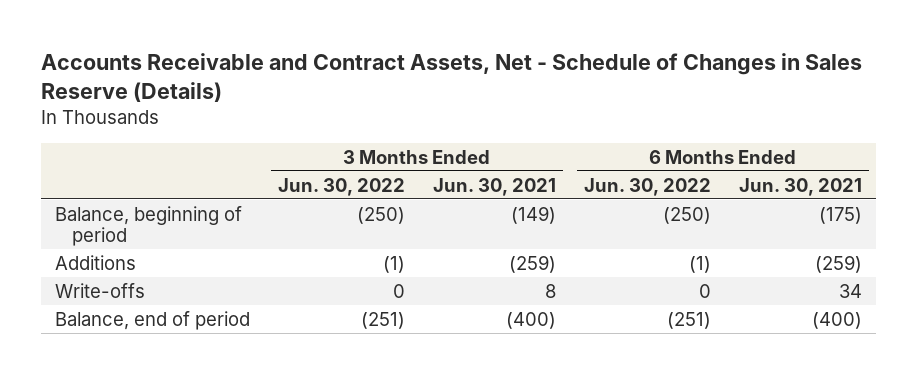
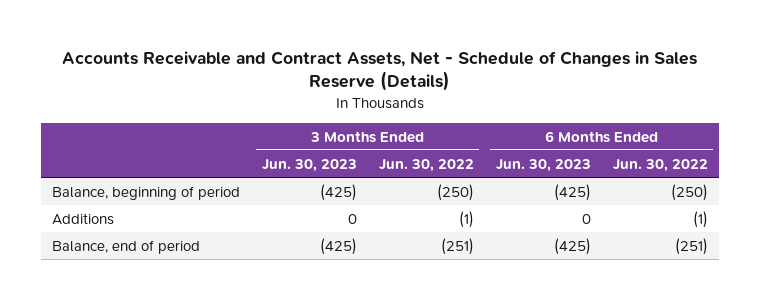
- | 3 Months Ended Jun. 30, 2022 | 3 Months Ended Jun. 30, 2021 | 6 Months Ended Jun. 30, 2022 | 6 Months Ended Jun. 30, 2021
+ | 3 Months Ended Jun. 30, 2023 | 3 Months Ended Jun. 30, 2022 | 6 Months Ended Jun. 30, 2023 | 6 Months Ended Jun. 30, 2022
- Write-offs | 0 | 8 | 0 | 34

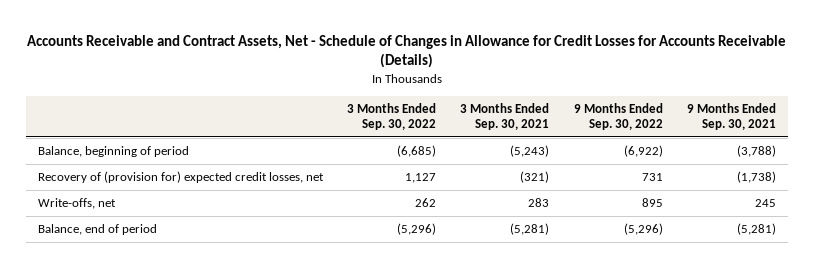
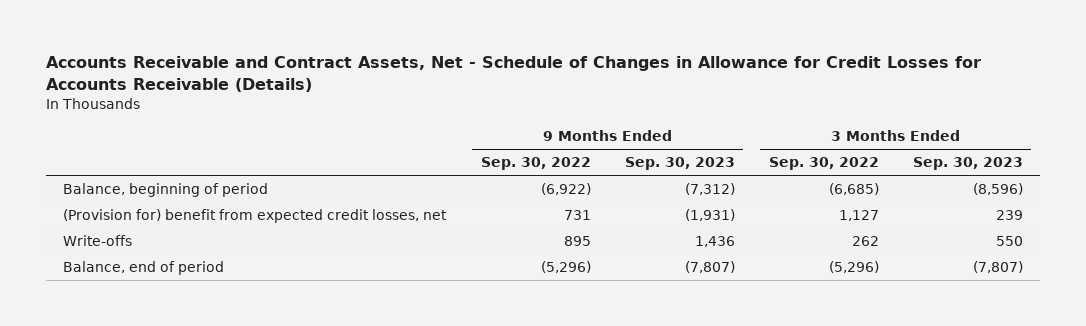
- | 3 Months Ended Sep. 30, 2022 | 3 Months Ended Sep. 30, 2021 | 9 Months Ended Sep. 30, 2022 | 9 Months Ended Sep. 30, 2021
+ | 9 Months Ended Sep. 30, 2022 | 9 Months Ended Sep. 30, 2023 | 3 Months Ended Sep. 30, 2022 | 3 Months Ended Sep. 30, 2023
- Recovery of (provision for) expected credit losses, net | 1,127 | (321) | 731 | (1,738)
- Write-offs, net | 262 | 283 | 895 | 245
+ (Provision for) benefit from expected credit losses, net | 731 | (1,931) | 1,127 | 239
+ Write-offs | 895 | 1,436 | 262 | 550

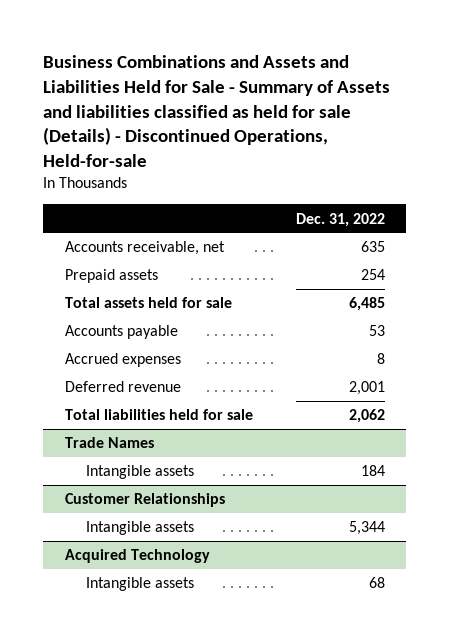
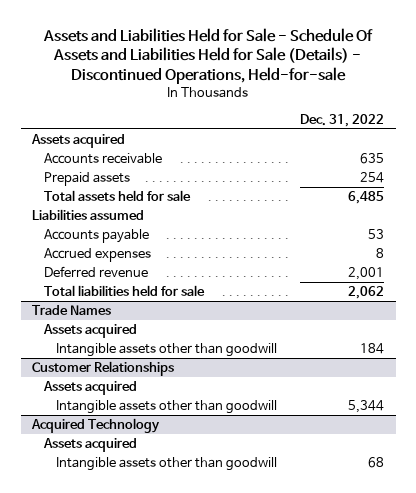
- Business Combinations and Assets and Liabilities Held for Sale - Summary of Assets and liabilities classified as held for sale (Details) - Discontinued Operations, Held-for-sale
+ Assets and Liabilities Held for Sale - Schedule Of Assets and Liabilities Held for Sale (Details) - Discontinued Operations, Held-for-sale
- Accounts receivable, net | 635
+ Assets acquired
+ Accounts receivable | 635
+ Liabilities assumed
@ Trade Names
- Intangible assets | 184
+ Assets acquired
+ Intangible assets other than goodwill | 184
@ Customer Relationships
- Intangible assets | 5,344
+ Assets acquired
+ Intangible assets other than goodwill | 5,344
@ Acquired Technology
- Intangible assets | 68
+ Assets acquired
+ Intangible assets other than goodwill | 68

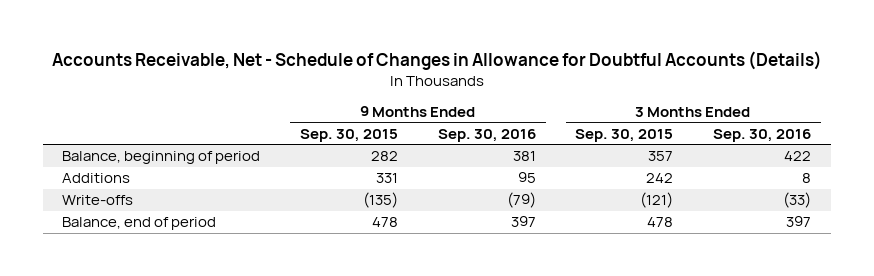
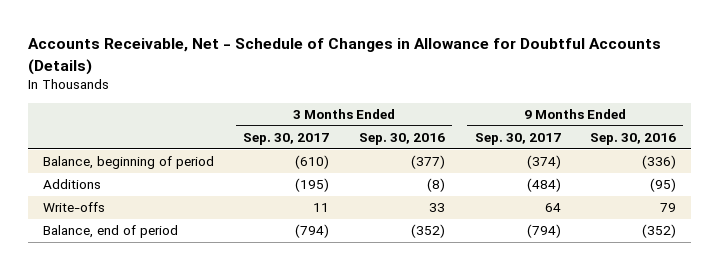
- | 9 Months Ended Sep. 30, 2015 | 9 Months Ended Sep. 30, 2016 | 3 Months Ended Sep. 30, 2015 | 3 Months Ended Sep. 30, 2016
+ | 3 Months Ended Sep. 30, 2017 | 3 Months Ended Sep. 30, 2016 | 9 Months Ended Sep. 30, 2017 | 9 Months Ended Sep. 30, 2016
- Balance, beginning of period | 282 | 381 | 357 | 422
- Additions | 331 | 95 | 242 | 8
- Write-offs | (135) | (79) | (121) | (33)
- Balance, end of period | 478 | 397 | 478 | 397
+ Balance, beginning of period | (610) | (377) | (374) | (336)
+ Additions | (195) | (8) | (484) | (95)
+ Write-offs | 11 | 33 | 64 | 79
+ Balance, end of period | (794) | (352) | (794) | (352)

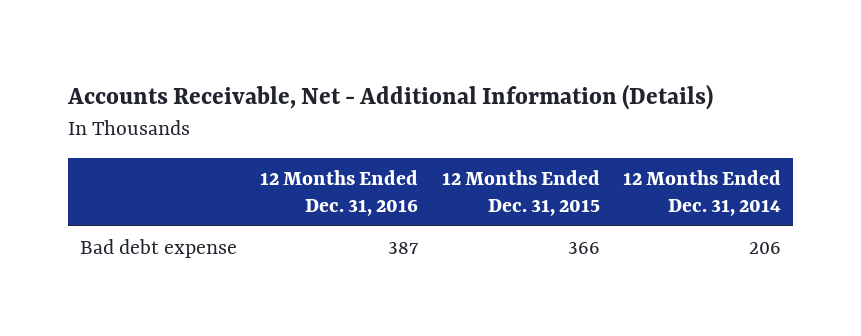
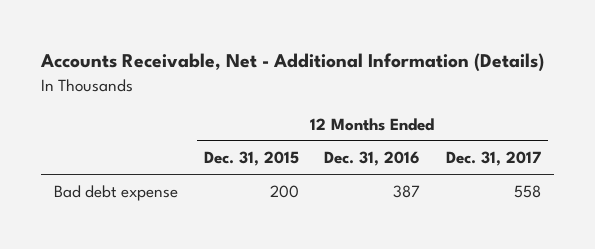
- | 12 Months Ended Dec. 31, 2016 | 12 Months Ended Dec. 31, 2015 | 12 Months Ended Dec. 31, 2014
+ | 12 Months Ended Dec. 31, 2015 | 12 Months Ended Dec. 31, 2016 | 12 Months Ended Dec. 31, 2017
- Bad debt expense | 387 | 366 | 206
+ Bad debt expense | 200 | 387 | 558

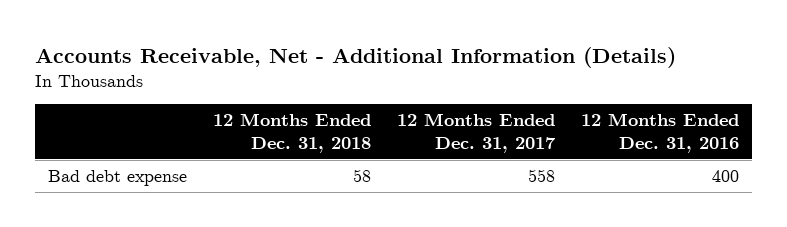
- | 12 Months Ended Dec. 31, 2015 | 12 Months Ended Dec. 31, 2016 | 12 Months Ended Dec. 31, 2017
+ | 12 Months Ended Dec. 31, 2018 | 12 Months Ended Dec. 31, 2017 | 12 Months Ended Dec. 31, 2016
- Bad debt expense | 200 | 387 | 558
+ Bad debt expense | 58 | 558 | 400

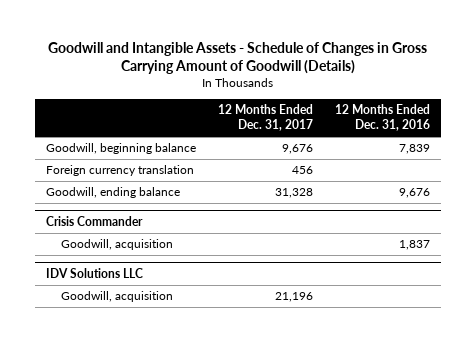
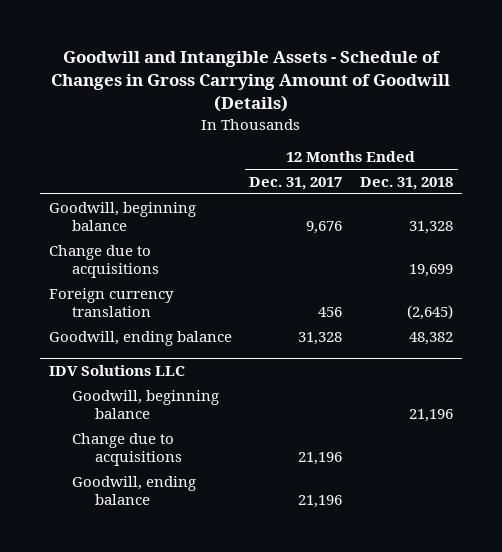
- | 12 Months Ended Dec. 31, 2017 | 12 Months Ended Dec. 31, 2016
+ | 12 Months Ended Dec. 31, 2017 | 12 Months Ended Dec. 31, 2018
+ Change due to acquisitions | | 19,699
- Crisis Commander
- Goodwill, acquisition | | 1,837
@ IDV Solutions LLC
- Goodwill, acquisition | 21,196 |
+ Goodwill, beginning balance | | 21,196
+ Change due to acquisitions | 21,196 |
+ Goodwill, ending balance | 21,196 |

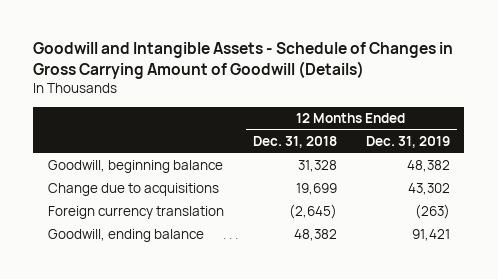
- | 12 Months Ended Dec. 31, 2017 | 12 Months Ended Dec. 31, 2018
+ | 12 Months Ended Dec. 31, 2018 | 12 Months Ended Dec. 31, 2019
- IDV Solutions LLC
- Goodwill, beginning balance | | 21,196
- Change due to acquisitions | 21,196 |
- Goodwill, ending balance | 21,196 |

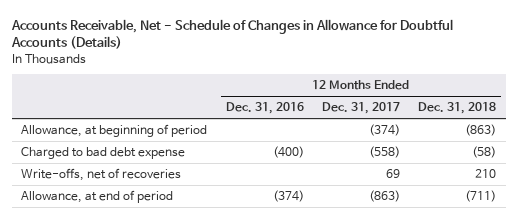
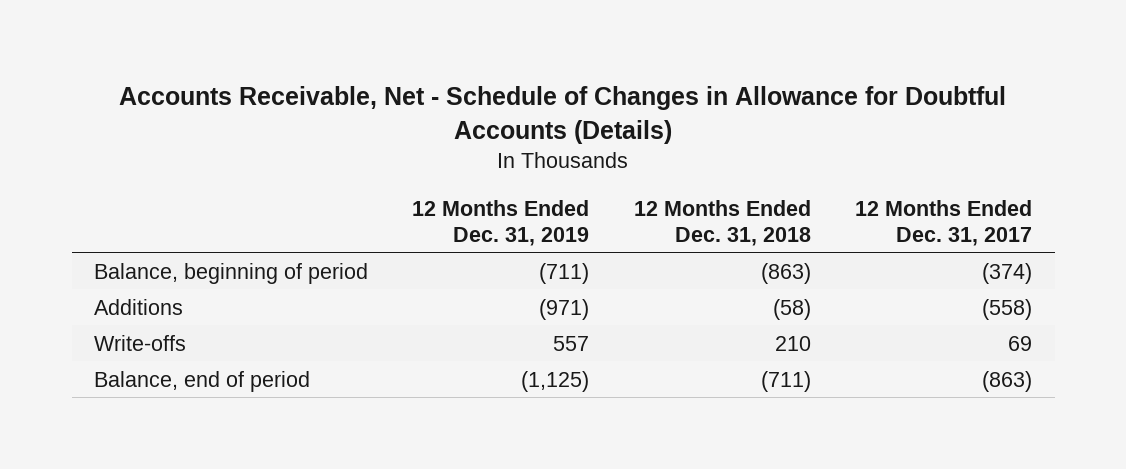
- | 12 Months Ended Dec. 31, 2016 | 12 Months Ended Dec. 31, 2017 | 12 Months Ended Dec. 31, 2018
+ | 12 Months Ended Dec. 31, 2019 | 12 Months Ended Dec. 31, 2018 | 12 Months Ended Dec. 31, 2017
- Allowance, at beginning of period | | (374) | (863)
- Charged to bad debt expense | (400) | (558) | (58)
- Write-offs, net of recoveries | | 69 | 210
- Allowance, at end of period | (374) | (863) | (711)
+ Balance, beginning of period | (711) | (863) | (374)
+ Additions | (971) | (58) | (558)
+ Write-offs | 557 | 210 | 69
+ Balance, end of period | (1,125) | (711) | (863)

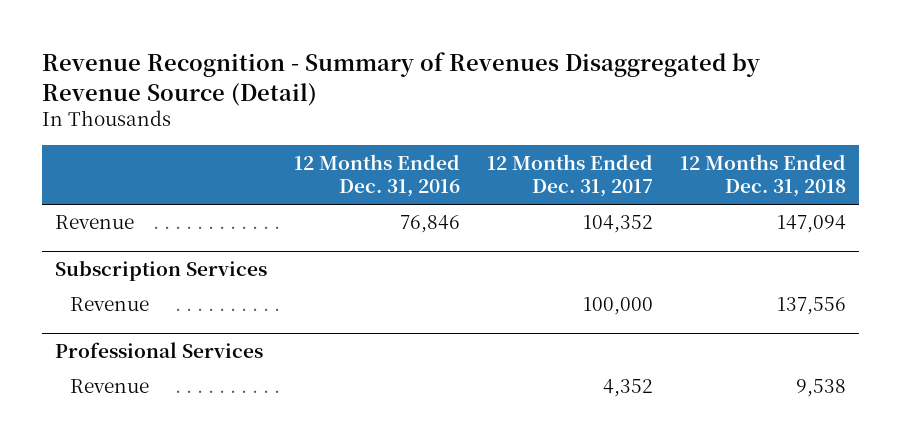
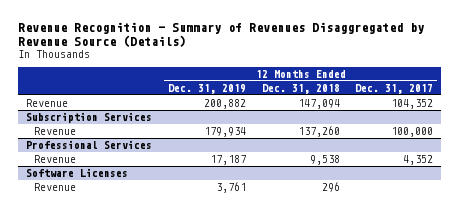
- Revenue Recognition - Summary of Revenues Disaggregated by Revenue Source (Detail)
+ Revenue Recognition - Summary of Revenues Disaggregated by Revenue Source (Details)
- | 12 Months Ended Dec. 31, 2016 | 12 Months Ended Dec. 31, 2017 | 12 Months Ended Dec. 31, 2018
+ | 12 Months Ended Dec. 31, 2019 | 12 Months Ended Dec. 31, 2018 | 12 Months Ended Dec. 31, 2017
@ Subscription Services
- Revenue | | 100,000 | 137,556
+ Revenue | 179,934 | 137,260 | 100,000
+ Software Licenses
+ Revenue | 3,761 | 296 |

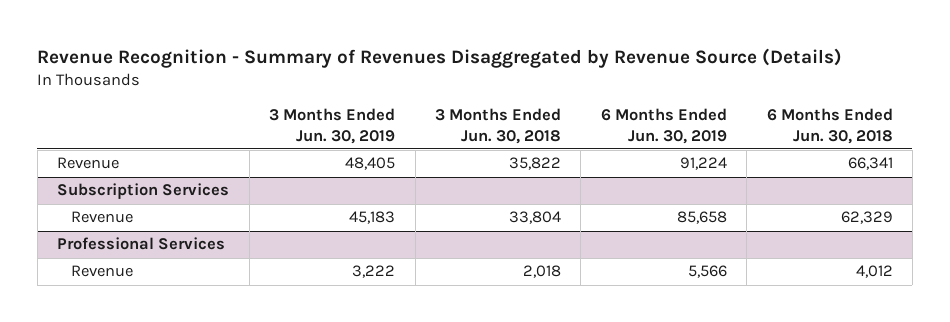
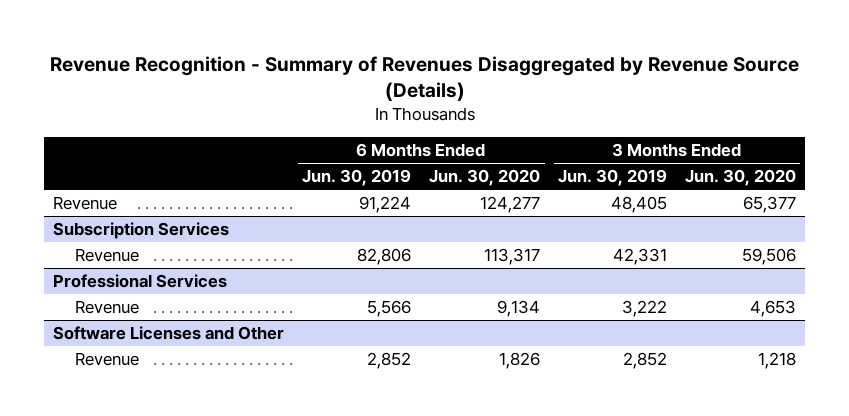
- | 3 Months Ended Jun. 30, 2019 | 3 Months Ended Jun. 30, 2018 | 6 Months Ended Jun. 30, 2019 | 6 Months Ended Jun. 30, 2018
+ | 6 Months Ended Jun. 30, 2019 | 6 Months Ended Jun. 30, 2020 | 3 Months Ended Jun. 30, 2019 | 3 Months Ended Jun. 30, 2020
@ Subscription Services
- Revenue | 45,183 | 33,804 | 85,658 | 62,329
+ Revenue | 82,806 | 113,317 | 42,331 | 59,506
+ Software Licenses and Other
+ Revenue | 2,852 | 1,826 | 2,852 | 1,218

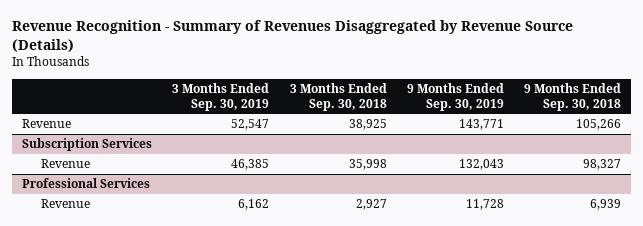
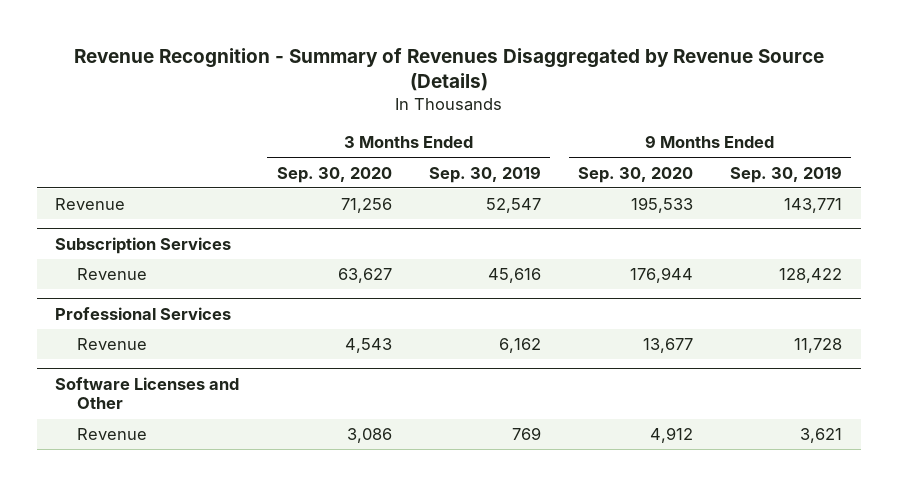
- | 3 Months Ended Sep. 30, 2019 | 3 Months Ended Sep. 30, 2018 | 9 Months Ended Sep. 30, 2019 | 9 Months Ended Sep. 30, 2018
+ | 3 Months Ended Sep. 30, 2020 | 3 Months Ended Sep. 30, 2019 | 9 Months Ended Sep. 30, 2020 | 9 Months Ended Sep. 30, 2019
@ Subscription Services
- Revenue | 46,385 | 35,998 | 132,043 | 98,327
+ Revenue | 63,627 | 45,616 | 176,944 | 128,422
+ Software Licenses and Other
+ Revenue | 3,086 | 769 | 4,912 | 3,621

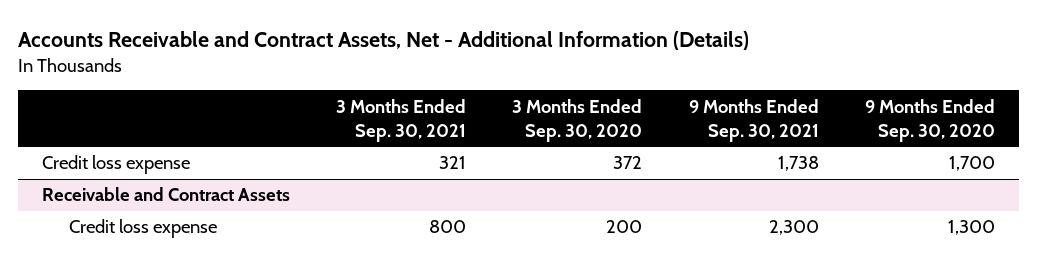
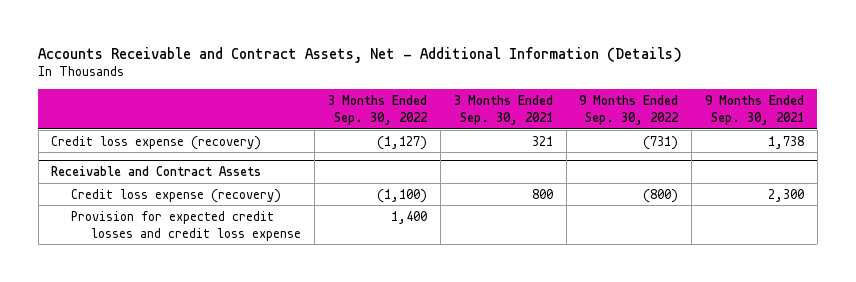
- | 3 Months Ended Sep. 30, 2021 | 3 Months Ended Sep. 30, 2020 | 9 Months Ended Sep. 30, 2021 | 9 Months Ended Sep. 30, 2020
+ | 3 Months Ended Sep. 30, 2022 | 3 Months Ended Sep. 30, 2021 | 9 Months Ended Sep. 30, 2022 | 9 Months Ended Sep. 30, 2021
- Credit loss expense | 321 | 372 | 1,738 | 1,700
+ Credit loss expense (recovery) | (1,127) | 321 | (731) | 1,738
@ Receivable and Contract Assets
- Credit loss expense | 800 | 200 | 2,300 | 1,300
+ Credit loss expense (recovery) | (1,100) | 800 | (800) | 2,300
+ Provision for expected credit losses and credit loss expense | 1,400 | | |

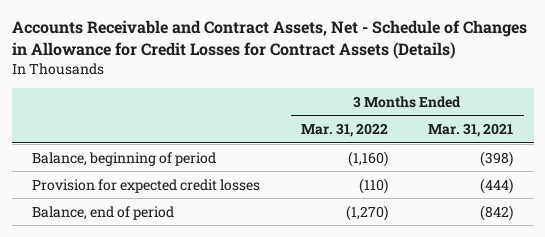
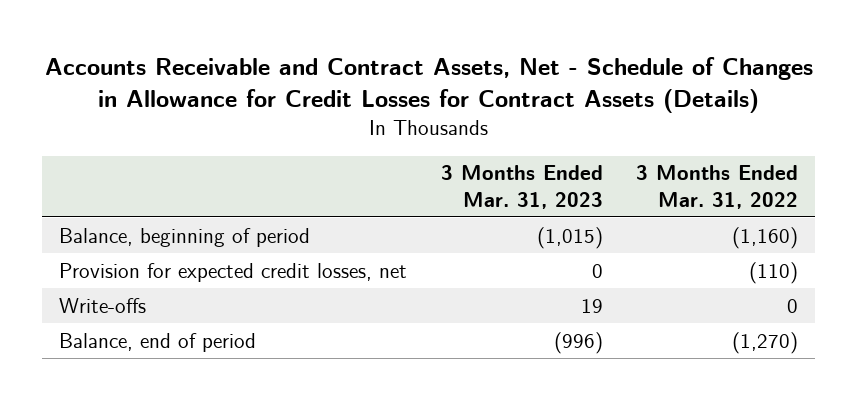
- | 3 Months Ended Mar. 31, 2022 | 3 Months Ended Mar. 31, 2021
+ | 3 Months Ended Mar. 31, 2023 | 3 Months Ended Mar. 31, 2022
- Provision for expected credit losses | (110) | (444)
+ Provision for expected credit losses, net | 0 | (110)
+ Write-offs | 19 | 0

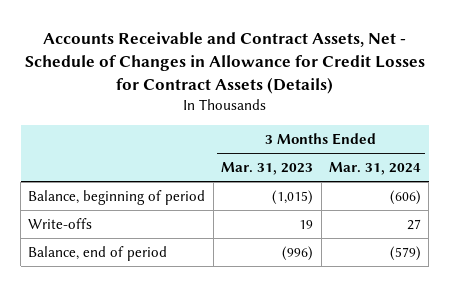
- | 3 Months Ended Mar. 31, 2023 | 3 Months Ended Mar. 31, 2022
+ | 3 Months Ended Mar. 31, 2023 | 3 Months Ended Mar. 31, 2024
- Provision for expected credit losses, net | 0 | (110)

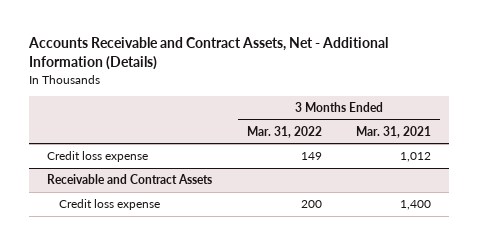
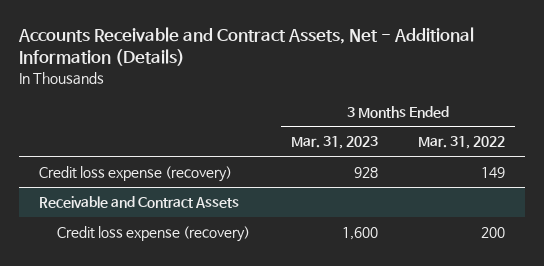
- | 3 Months Ended Mar. 31, 2022 | 3 Months Ended Mar. 31, 2021
+ | 3 Months Ended Mar. 31, 2023 | 3 Months Ended Mar. 31, 2022
- Credit loss expense | 149 | 1,012
+ Credit loss expense (recovery) | 928 | 149
@ Receivable and Contract Assets
- Credit loss expense | 200 | 1,400
+ Credit loss expense (recovery) | 1,600 | 200

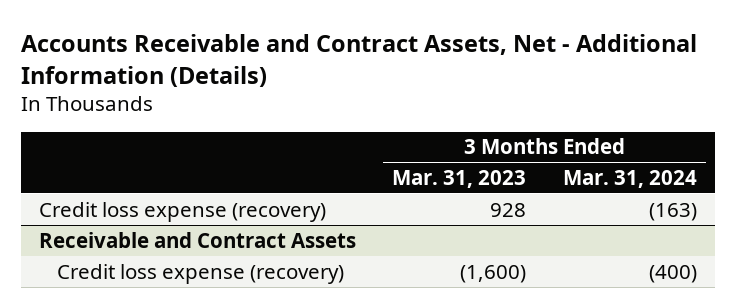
- | 3 Months Ended Mar. 31, 2023 | 3 Months Ended Mar. 31, 2022
+ | 3 Months Ended Mar. 31, 2023 | 3 Months Ended Mar. 31, 2024
@ Receivable and Contract Assets
- Credit loss expense (recovery) | 1,600 | 200
+ Credit loss expense (recovery) | (1,600) | (400)

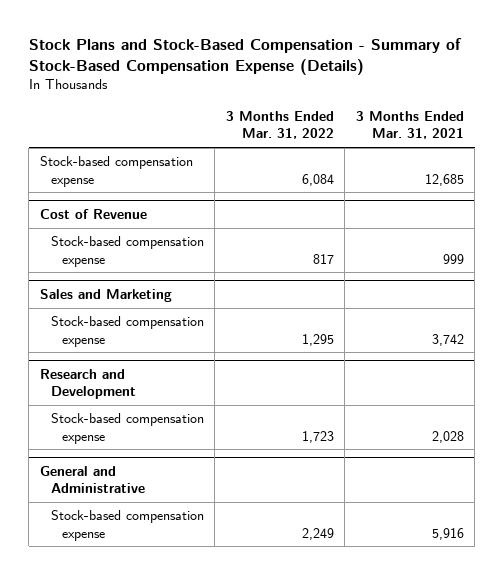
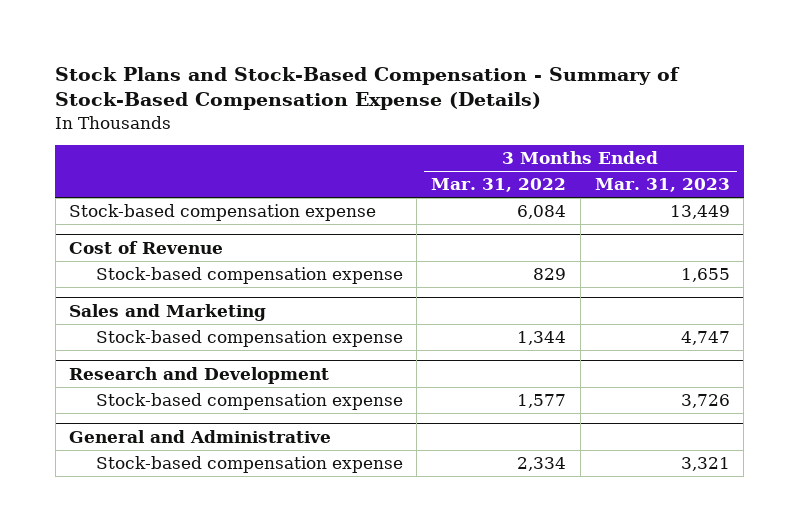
- | 3 Months Ended Mar. 31, 2022 | 3 Months Ended Mar. 31, 2021
+ | 3 Months Ended Mar. 31, 2022 | 3 Months Ended Mar. 31, 2023
@ Cost of Revenue
- Stock-based compensation expense | 817 | 999
+ Stock-based compensation expense | 829 | 1,655
@ Sales and Marketing
- Stock-based compensation expense | 1,295 | 3,742
+ Stock-based compensation expense | 1,344 | 4,747
@ Research and Development
- Stock-based compensation expense | 1,723 | 2,028
+ Stock-based compensation expense | 1,577 | 3,726
@ General and Administrative
- Stock-based compensation expense | 2,249 | 5,916
+ Stock-based compensation expense | 2,334 | 3,321

